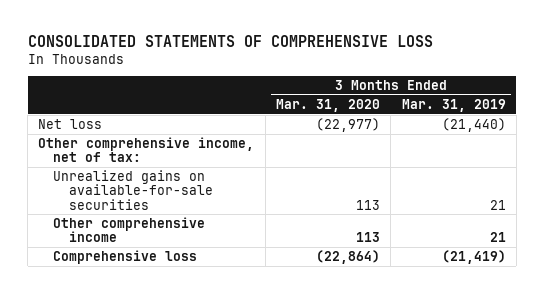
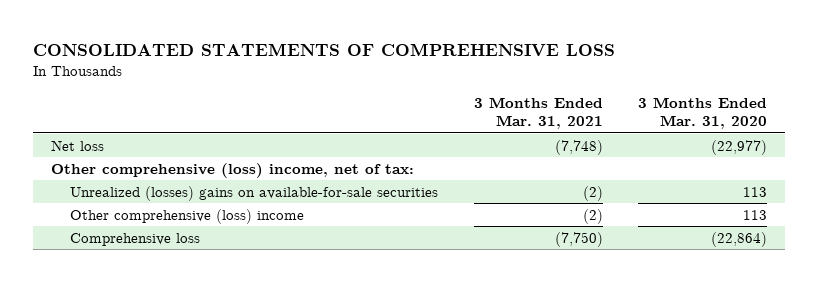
- | 3 Months Ended Mar. 31, 2020 | 3 Months Ended Mar. 31, 2019
+ | 3 Months Ended Mar. 31, 2021 | 3 Months Ended Mar. 31, 2020
- Other comprehensive income, net of tax:
- Unrealized gains on available-for-sale securities | 113 | 21
- Other comprehensive income | 113 | 21
+ Other comprehensive (loss) income, net of tax:
+ Unrealized (losses) gains on available-for-sale securities | (2) | 113
+ Other comprehensive (loss) income | (2) | 113

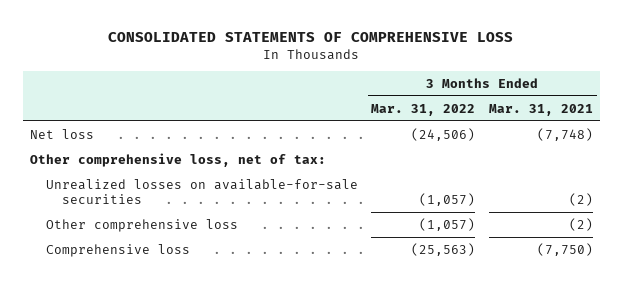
- | 3 Months Ended Mar. 31, 2021 | 3 Months Ended Mar. 31, 2020
+ | 3 Months Ended Mar. 31, 2022 | 3 Months Ended Mar. 31, 2021
- Other comprehensive (loss) income, net of tax:
- Unrealized (losses) gains on available-for-sale securities | (2) | 113
- Other comprehensive (loss) income | (2) | 113
+ Other comprehensive loss, net of tax:
+ Unrealized losses on available-for-sale securities | (1,057) | (2)
+ Other comprehensive loss | (1,057) | (2)

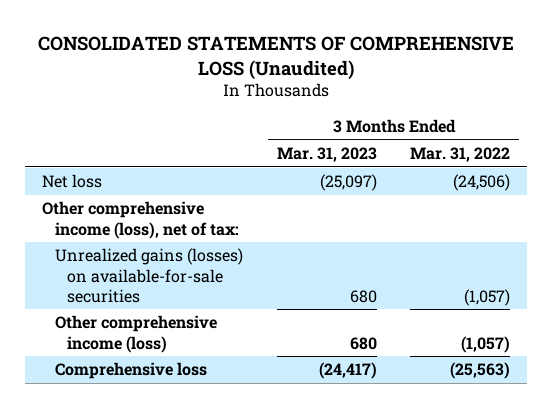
- CONSOLIDATED STATEMENTS OF COMPREHENSIVE LOSS
+ CONSOLIDATED STATEMENTS OF COMPREHENSIVE LOSS (Unaudited)
- | 3 Months Ended Mar. 31, 2022 | 3 Months Ended Mar. 31, 2021
+ | 3 Months Ended Mar. 31, 2023 | 3 Months Ended Mar. 31, 2022
- Other comprehensive loss, net of tax:
- Unrealized losses on available-for-sale securities | (1,057) | (2)
- Other comprehensive loss | (1,057) | (2)
+ Other comprehensive income (loss), net of tax:
+ Unrealized gains (losses) on available-for-sale securities | 680 | (1,057)
+ Other comprehensive income (loss) | 680 | (1,057)

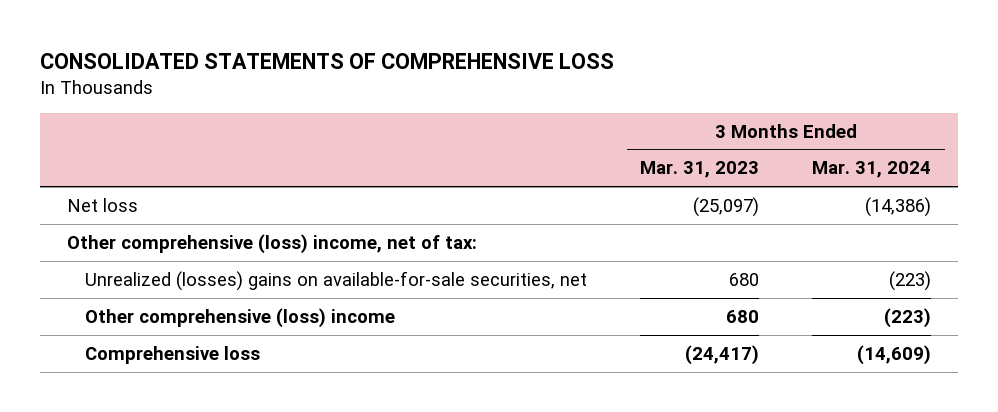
- CONSOLIDATED STATEMENTS OF COMPREHENSIVE LOSS (Unaudited)
+ CONSOLIDATED STATEMENTS OF COMPREHENSIVE LOSS
- | 3 Months Ended Mar. 31, 2023 | 3 Months Ended Mar. 31, 2022
+ | 3 Months Ended Mar. 31, 2023 | 3 Months Ended Mar. 31, 2024
- Other comprehensive income (loss), net of tax:
- Unrealized gains (losses) on available-for-sale securities | 680 | (1,057)
- Other comprehensive income (loss) | 680 | (1,057)
+ Other comprehensive (loss) income, net of tax:
+ Unrealized (losses) gains on available-for-sale securities, net | 680 | (223)
+ Other comprehensive (loss) income | 680 | (223)

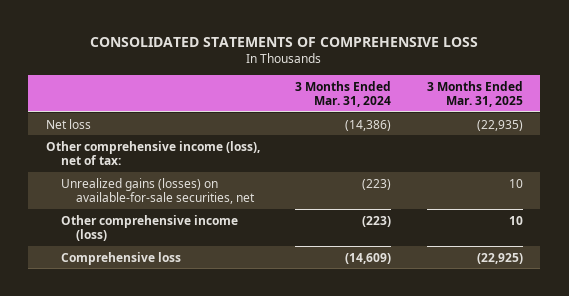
- | 3 Months Ended Mar. 31, 2023 | 3 Months Ended Mar. 31, 2024
+ | 3 Months Ended Mar. 31, 2024 | 3 Months Ended Mar. 31, 2025
- Other comprehensive (loss) income, net of tax:
- Unrealized (losses) gains on available-for-sale securities, net | 680 | (223)
- Other comprehensive (loss) income | 680 | (223)
+ Other comprehensive income (loss), net of tax:
+ Unrealized gains (losses) on available-for-sale securities, net | (223) | 10
+ Other comprehensive income (loss) | (223) | 10

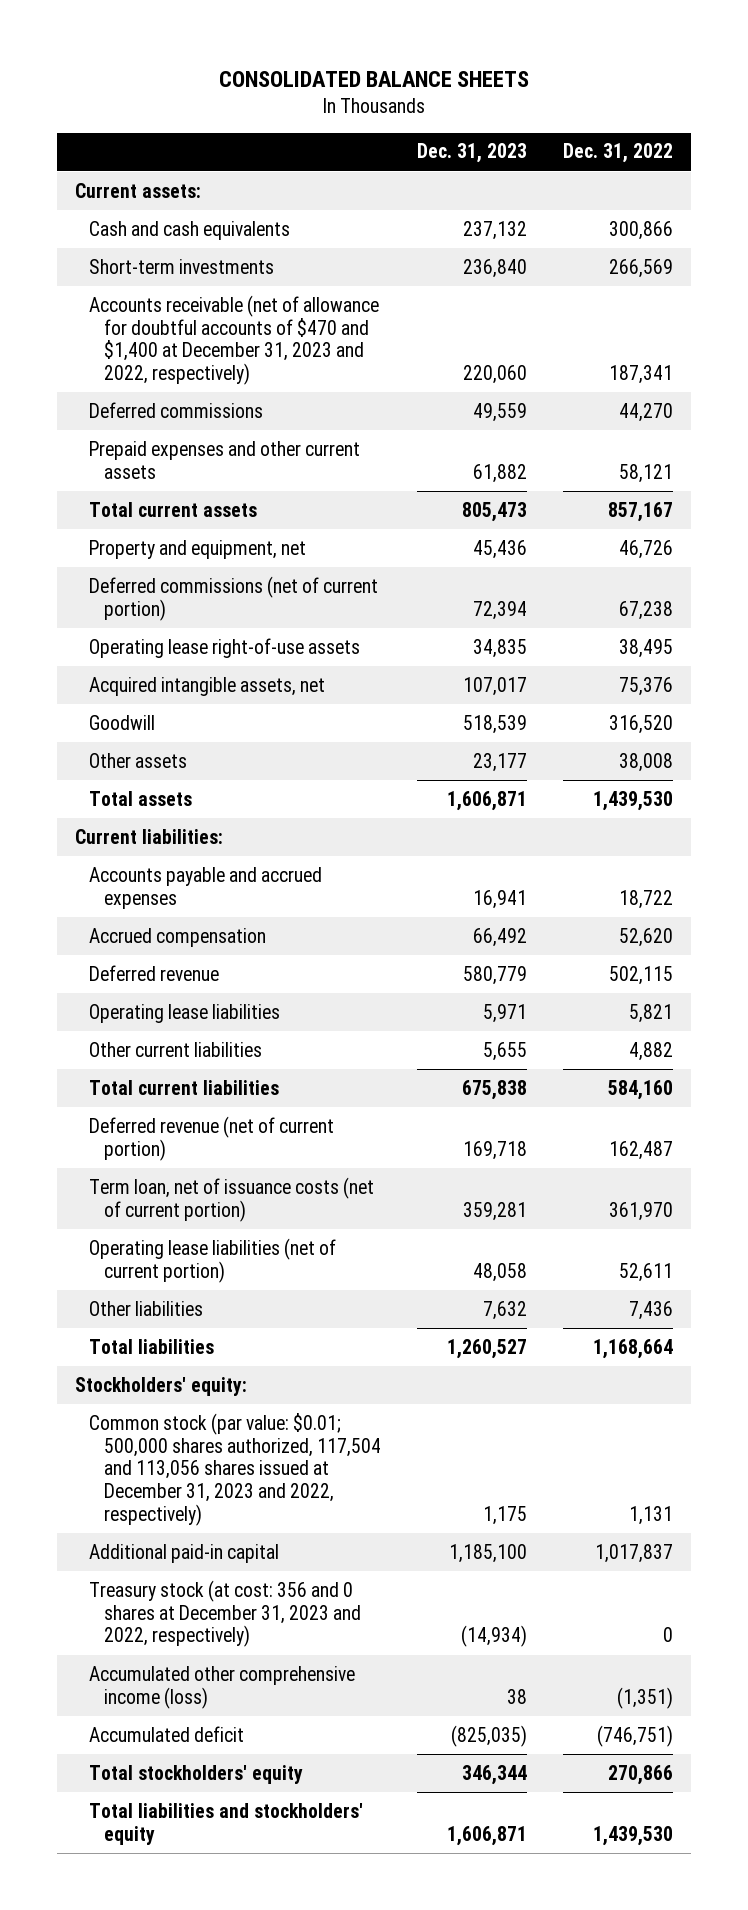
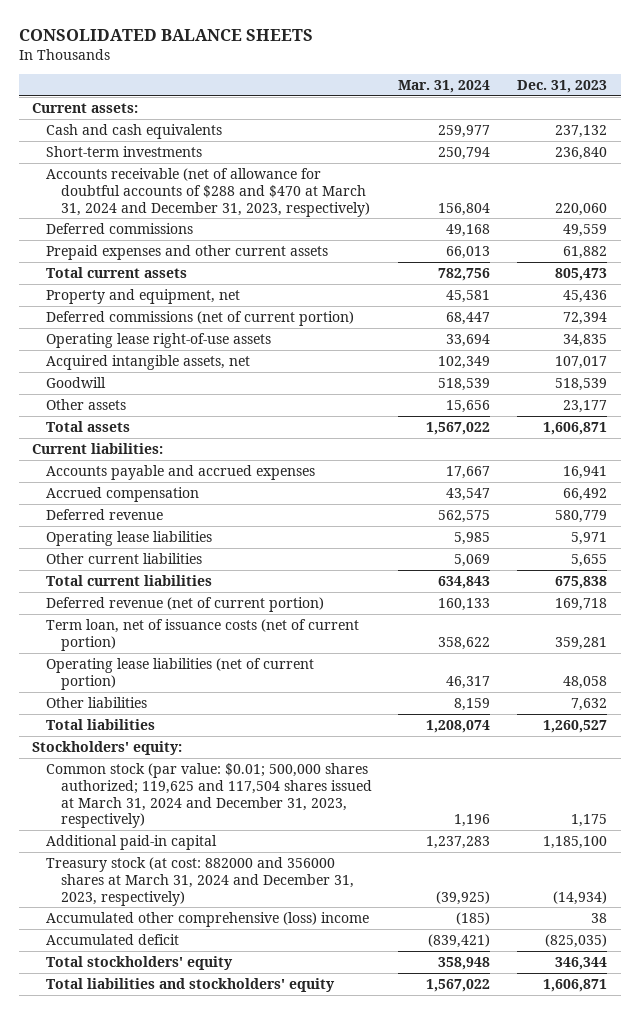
- | Dec. 31, 2023 | Dec. 31, 2022
+ | Mar. 31, 2024 | Dec. 31, 2023
- Accounts receivable (net of allowance for doubtful accounts of $470 and $1,400 at December 31, 2023 and 2022, respectively) | 220,060 | 187,341
+ Accounts receivable (net of allowance for doubtful accounts of $288 and $470 at March 31, 2024 and December 31, 2023, respectively) | 156,804 | 220,060
- Common stock (par value: $0.01; 500,000 shares authorized, 117,504 and 113,056 shares issued at December 31, 2023 and 2022, respectively) | 1,175 | 1,131
+ Common stock (par value: $0.01; 500,000 shares authorized; 119,625 and 117,504 shares issued at March 31, 2024 and December 31, 2023, respectively) | 1,196 | 1,175
- Treasury stock (at cost: 356 and 0 shares at December 31, 2023 and 2022, respectively) | (14,934) | 0
- Accumulated other comprehensive income (loss) | 38 | (1,351)
+ Treasury stock (at cost: 882000 and 356000 shares at March 31, 2024 and December 31, 2023, respectively) | (39,925) | (14,934)
+ Accumulated other comprehensive (loss) income | (185) | 38

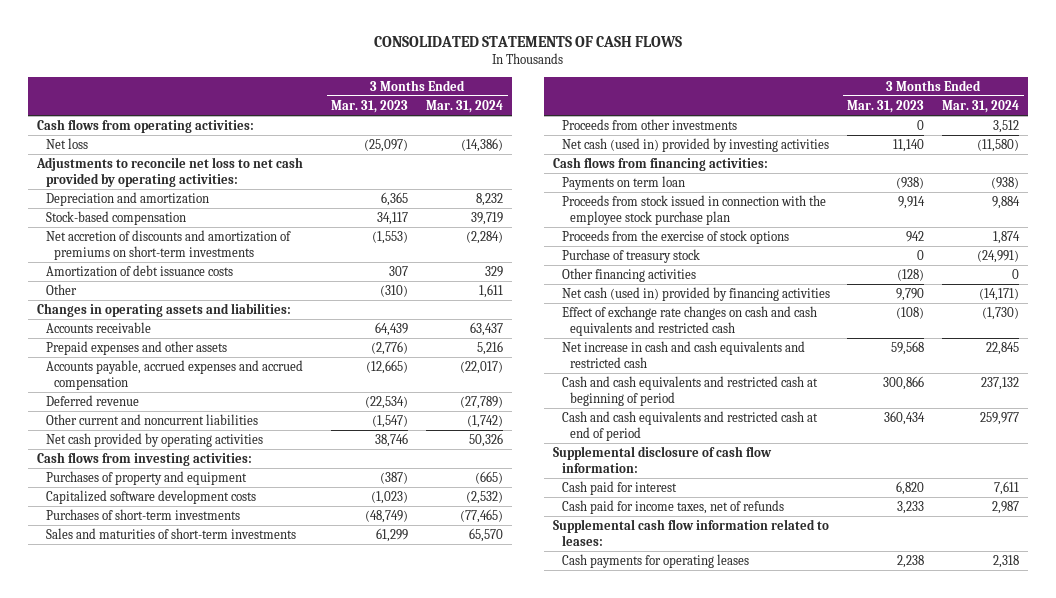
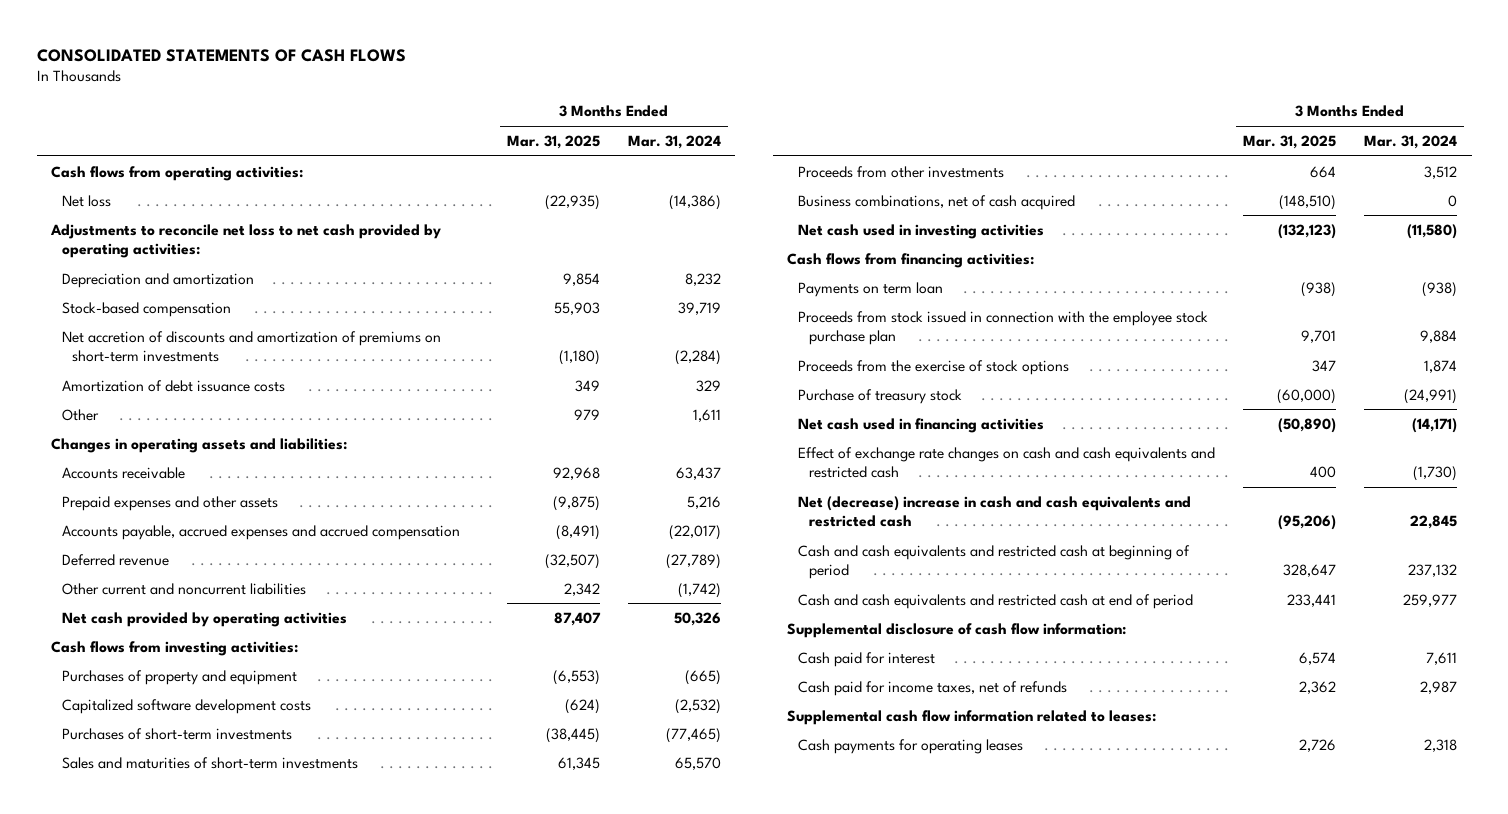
- | 3 Months Ended Mar. 31, 2023 | 3 Months Ended Mar. 31, 2024
+ | 3 Months Ended Mar. 31, 2025 | 3 Months Ended Mar. 31, 2024
- Net cash (used in) provided by investing activities | 11,140 | (11,580)
+ Business combinations, net of cash acquired | (148,510) | 0
+ Net cash used in investing activities | (132,123) | (11,580)
- Other financing activities | (128) | 0
- Net cash (used in) provided by financing activities | 9,790 | (14,171)
+ Net cash used in financing activities | (50,890) | (14,171)
- Net increase in cash and cash equivalents and restricted cash | 59,568 | 22,845
+ Net (decrease) increase in cash and cash equivalents and restricted cash | (95,206) | 22,845

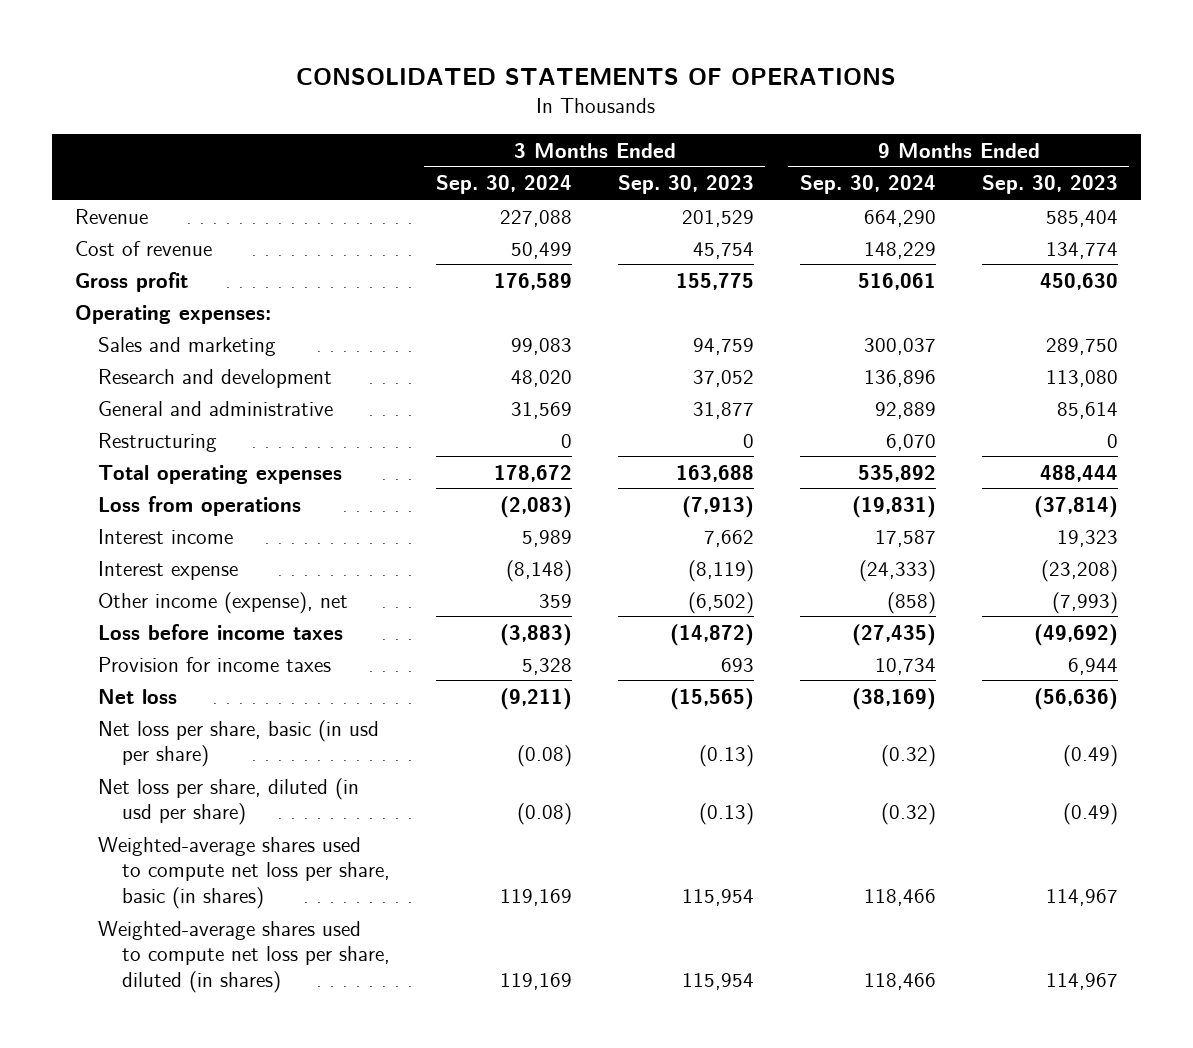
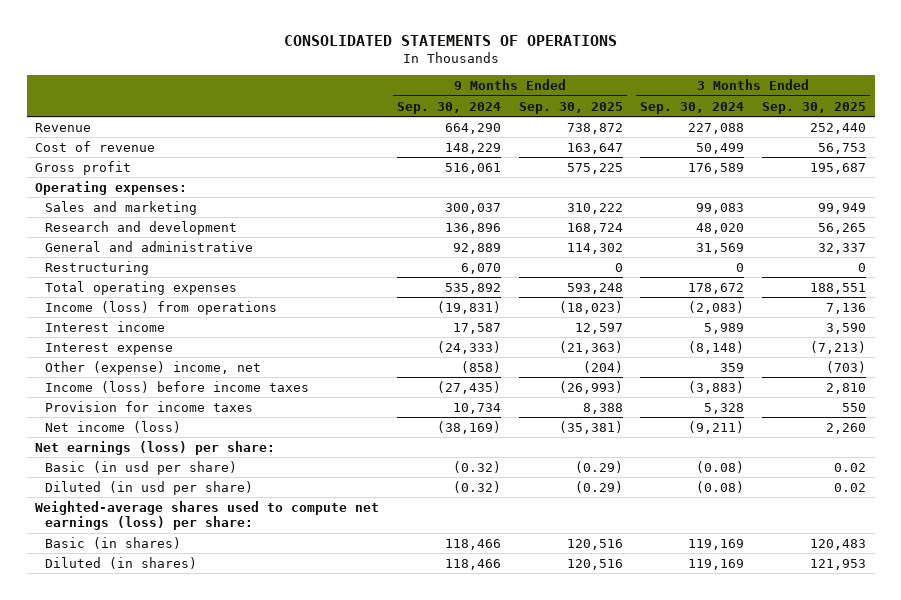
- | 3 Months Ended Sep. 30, 2024 | 3 Months Ended Sep. 30, 2023 | 9 Months Ended Sep. 30, 2024 | 9 Months Ended Sep. 30, 2023
+ | 9 Months Ended Sep. 30, 2024 | 9 Months Ended Sep. 30, 2025 | 3 Months Ended Sep. 30, 2024 | 3 Months Ended Sep. 30, 2025
- Loss from operations | (2,083) | (7,913) | (19,831) | (37,814)
+ Income (loss) from operations | (19,831) | (18,023) | (2,083) | 7,136
- Other income (expense), net | 359 | (6,502) | (858) | (7,993)
- Loss before income taxes | (3,883) | (14,872) | (27,435) | (49,692)
+ Other (expense) income, net | (858) | (204) | 359 | (703)
+ Income (loss) before income taxes | (27,435) | (26,993) | (3,883) | 2,810
- Net loss | (9,211) | (15,565) | (38,169) | (56,636)
- Net loss per share, basic (in usd per share) | (0.08) | (0.13) | (0.32) | (0.49)
- Net loss per share, diluted (in usd per share) | (0.08) | (0.13) | (0.32) | (0.49)
- Weighted-average shares used to compute net loss per share, basic (in shares) | 119,169 | 115,954 | 118,466 | 114,967
- Weighted-average shares used to compute net loss per share, diluted (in shares) | 119,169 | 115,954 | 118,466 | 114,967
+ Net income (loss) | (38,169) | (35,381) | (9,211) | 2,260
+ Net earnings (loss) per share:
+ Basic (in usd per share) | (0.32) | (0.29) | (0.08) | 0.02
+ Diluted (in usd per share) | (0.32) | (0.29) | (0.08) | 0.02
+ Weighted-average shares used to compute net earnings (loss) per share:
+ Basic (in shares) | 118,466 | 120,516 | 119,169 | 120,483
+ Diluted (in shares) | 118,466 | 120,516 | 119,169 | 121,953

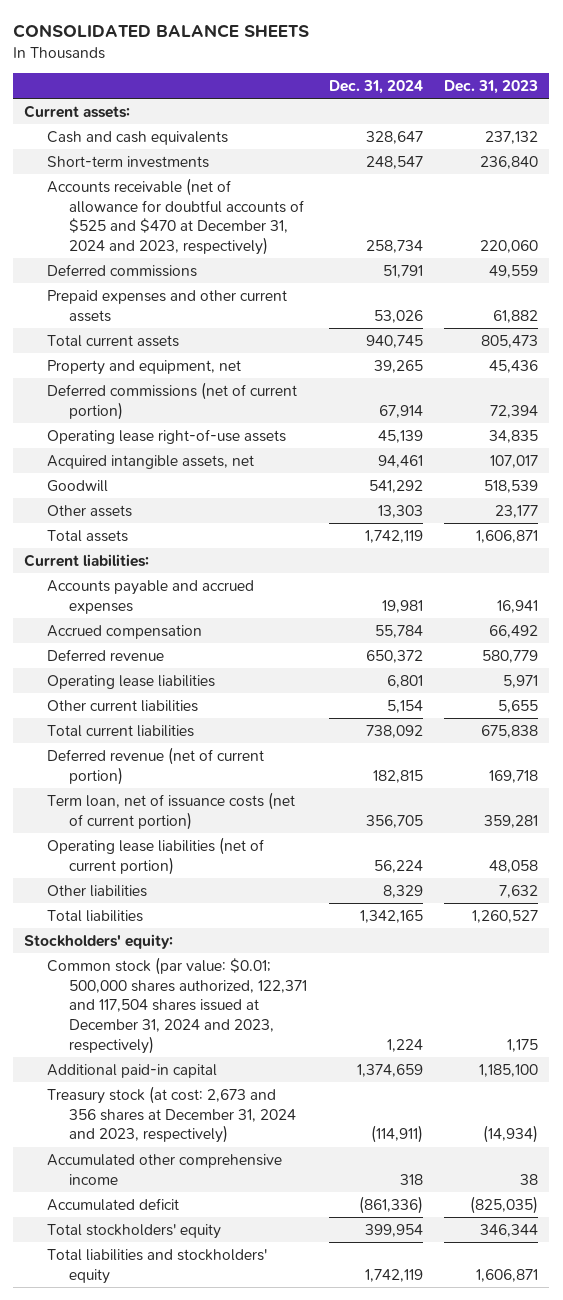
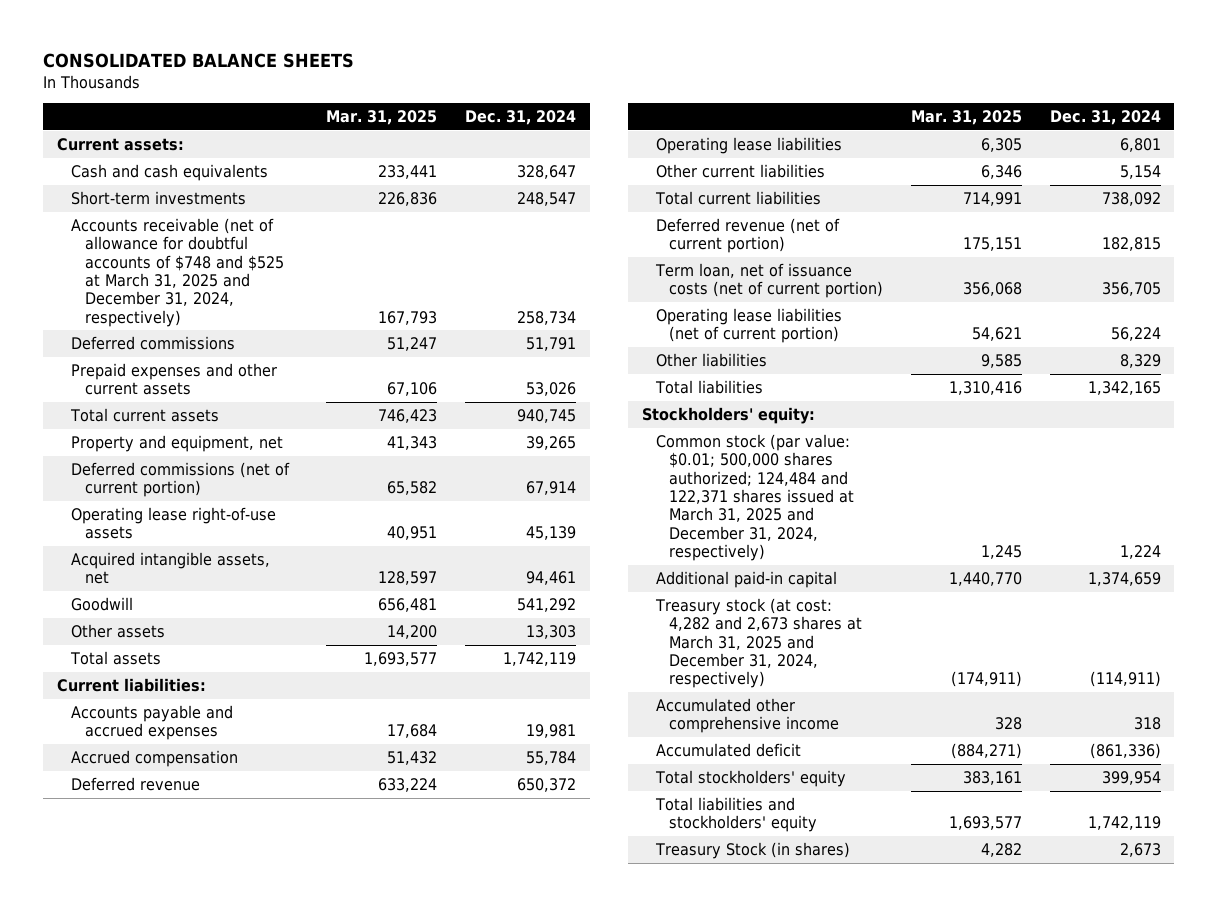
- | Dec. 31, 2024 | Dec. 31, 2023
+ | Mar. 31, 2025 | Dec. 31, 2024
- Accounts receivable (net of allowance for doubtful accounts of $525 and $470 at December 31, 2024 and 2023, respectively) | 258,734 | 220,060
+ Accounts receivable (net of allowance for doubtful accounts of $748 and $525 at March 31, 2025 and December 31, 2024, respectively) | 167,793 | 258,734
- Common stock (par value: $0.01; 500,000 shares authorized, 122,371 and 117,504 shares issued at December 31, 2024 and 2023, respectively) | 1,224 | 1,175
+ Common stock (par value: $0.01; 500,000 shares authorized; 124,484 and 122,371 shares issued at March 31, 2025 and December 31, 2024, respectively) | 1,245 | 1,224
- Treasury stock (at cost: 2,673 and 356 shares at December 31, 2024 and 2023, respectively) | (114,911) | (14,934)
+ Treasury stock (at cost: 4,282 and 2,673 shares at March 31, 2025 and December 31, 2024, respectively) | (174,911) | (114,911)
+ Treasury Stock (in shares) | 4,282 | 2,673

